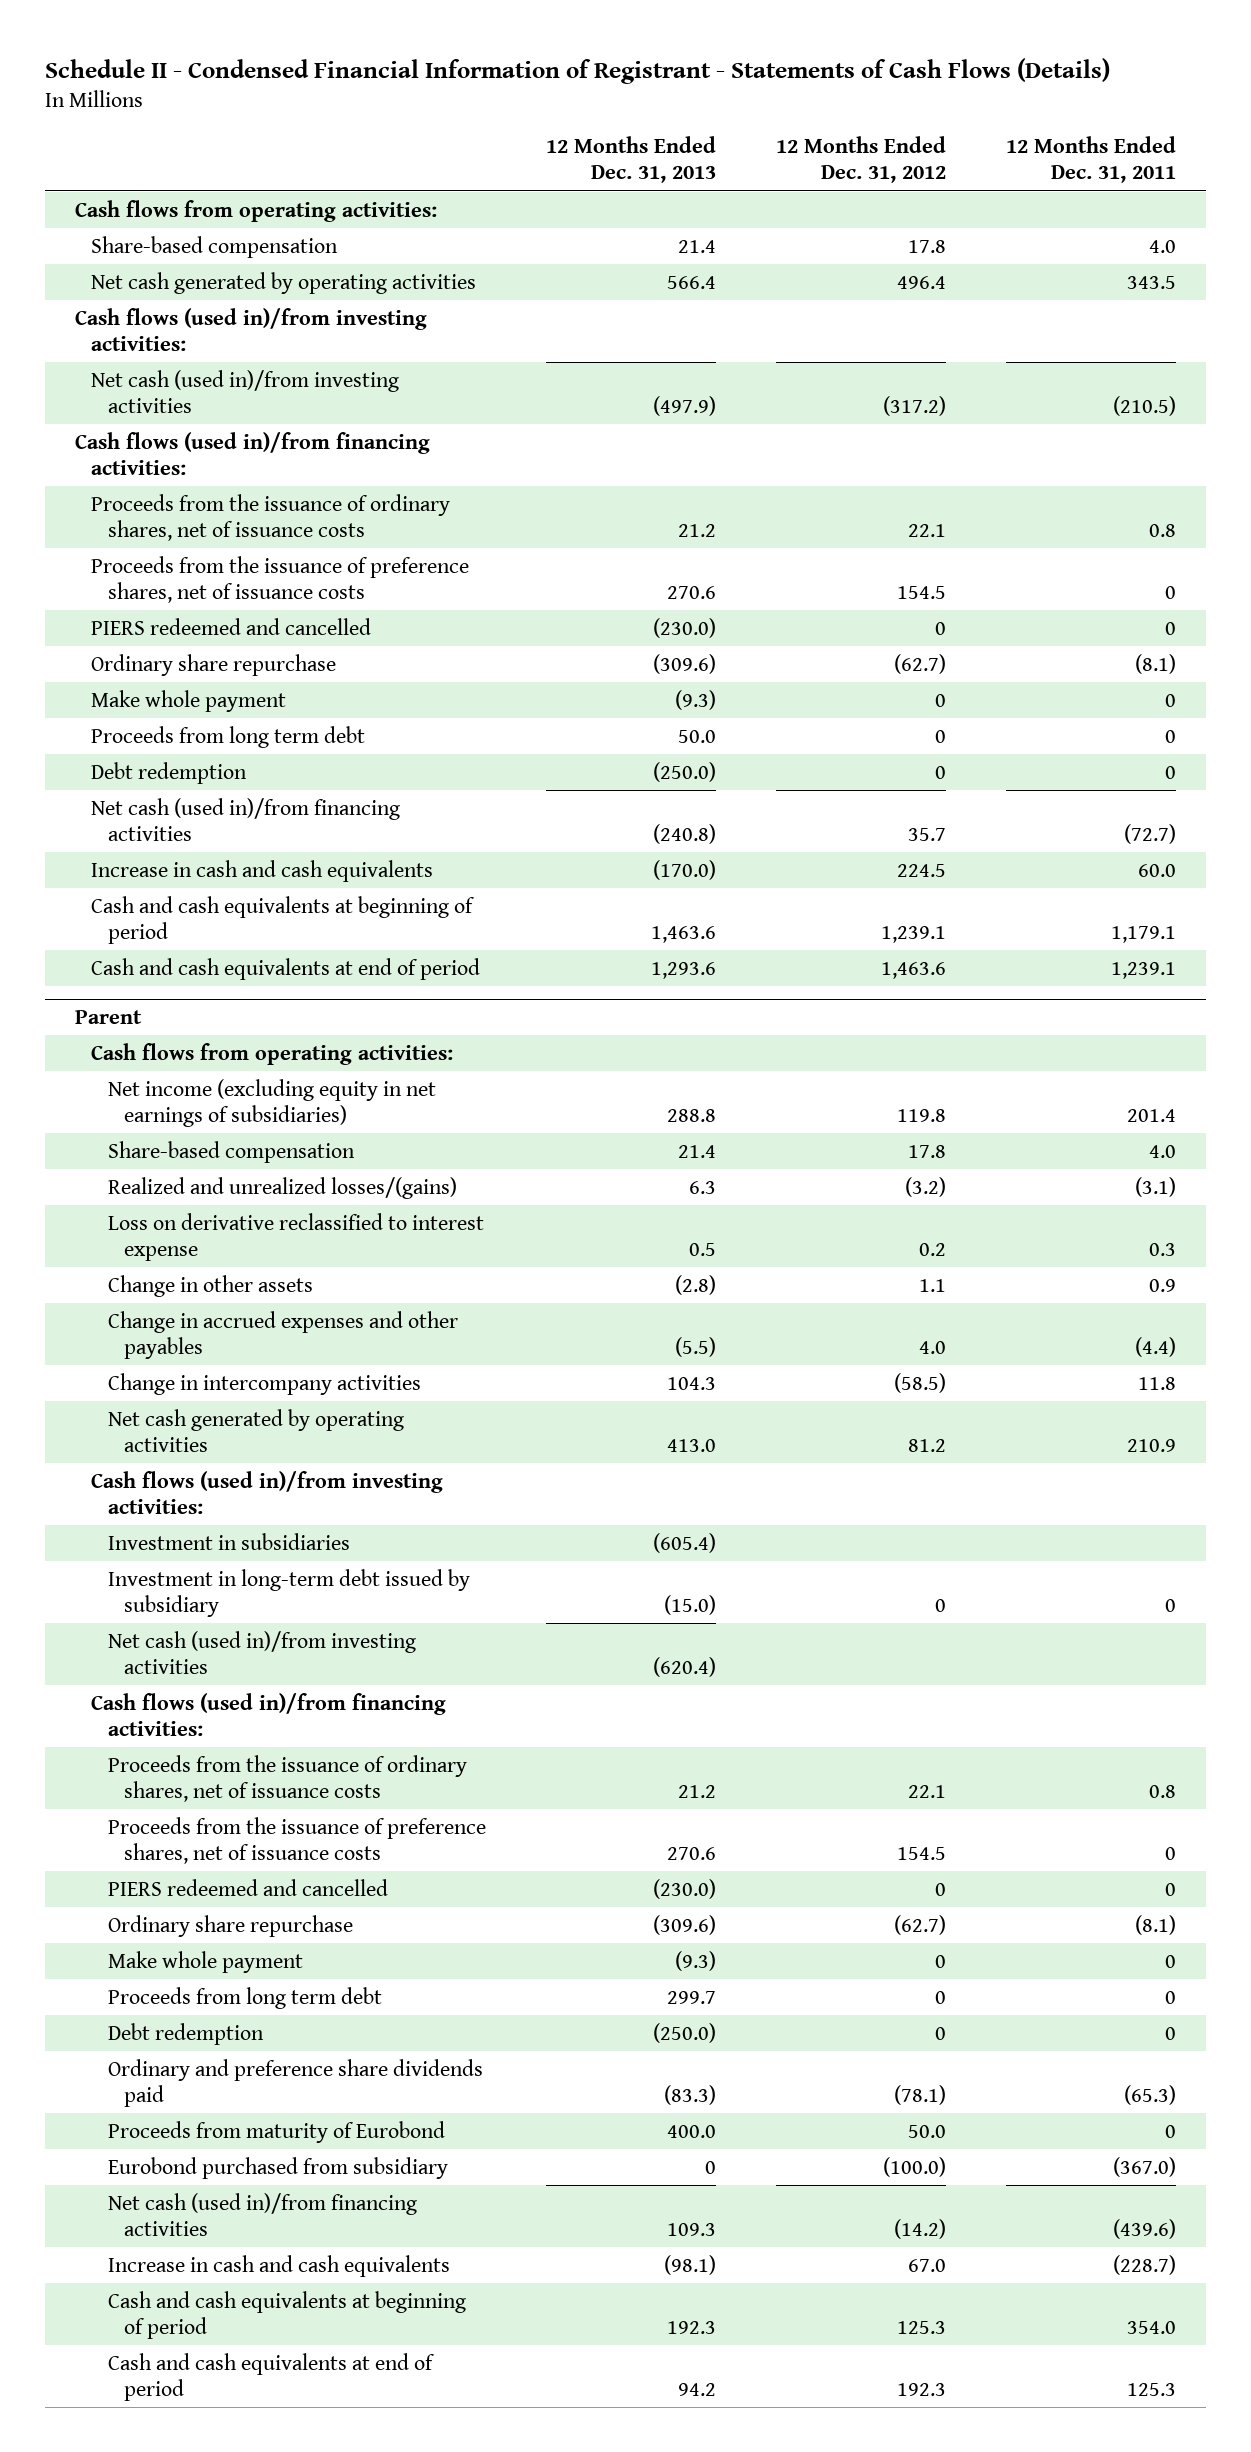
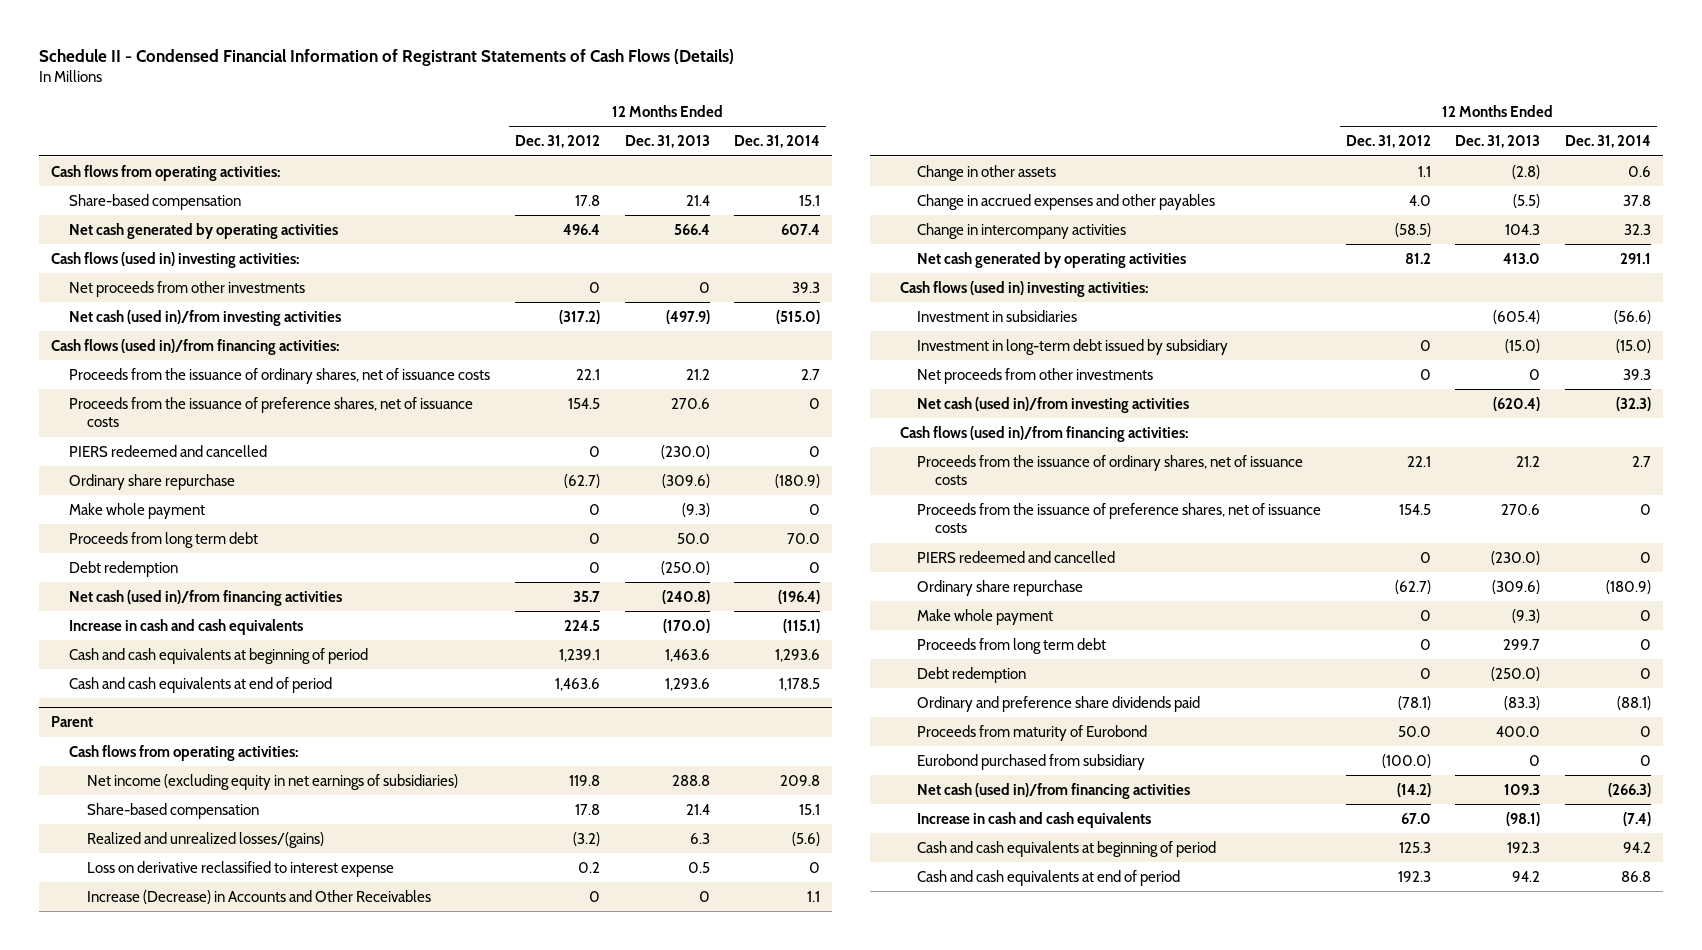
- Schedule II - Condensed Financial Information of Registrant - Statements of Cash Flows (Details)
+ Schedule II - Condensed Financial Information of Registrant Statements of Cash Flows (Details)
- | 12 Months Ended Dec. 31, 2013 | 12 Months Ended Dec. 31, 2012 | 12 Months Ended Dec. 31, 2011
+ | 12 Months Ended Dec. 31, 2012 | 12 Months Ended Dec. 31, 2013 | 12 Months Ended Dec. 31, 2014
- Cash flows (used in)/from investing activities:
+ Cash flows (used in) investing activities:
+ Net proceeds from other investments | 0 | 0 | 39.3
@ Parent
+ Increase (Decrease) in Accounts and Other Receivables | 0 | 0 | 1.1
- Cash flows (used in)/from investing activities:
+ Cash flows (used in) investing activities:
+ Net proceeds from other investments | 0 | 0 | 39.3

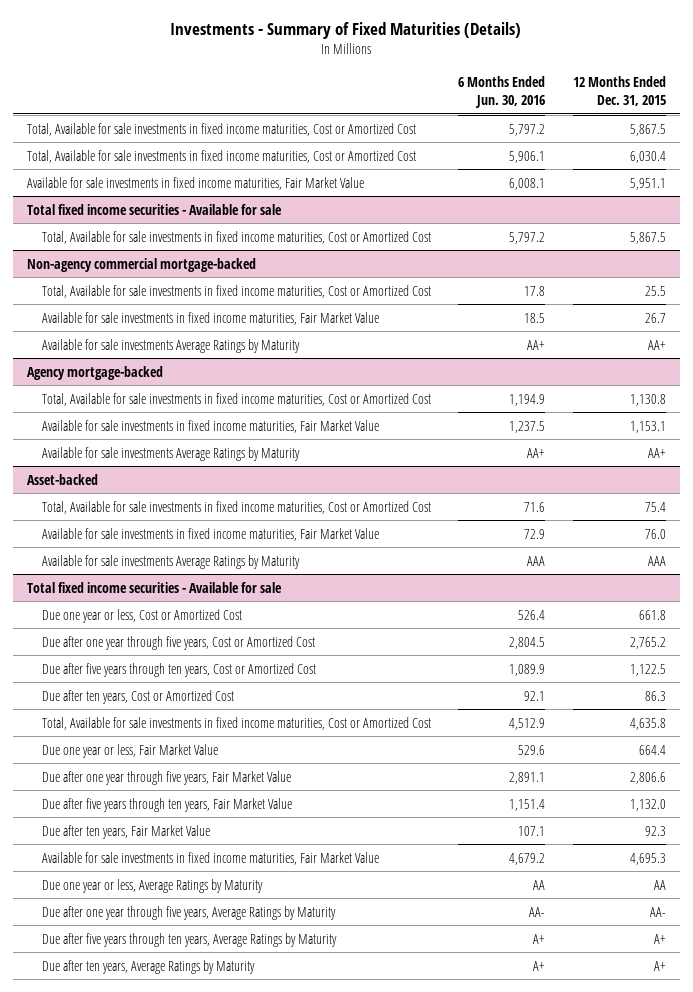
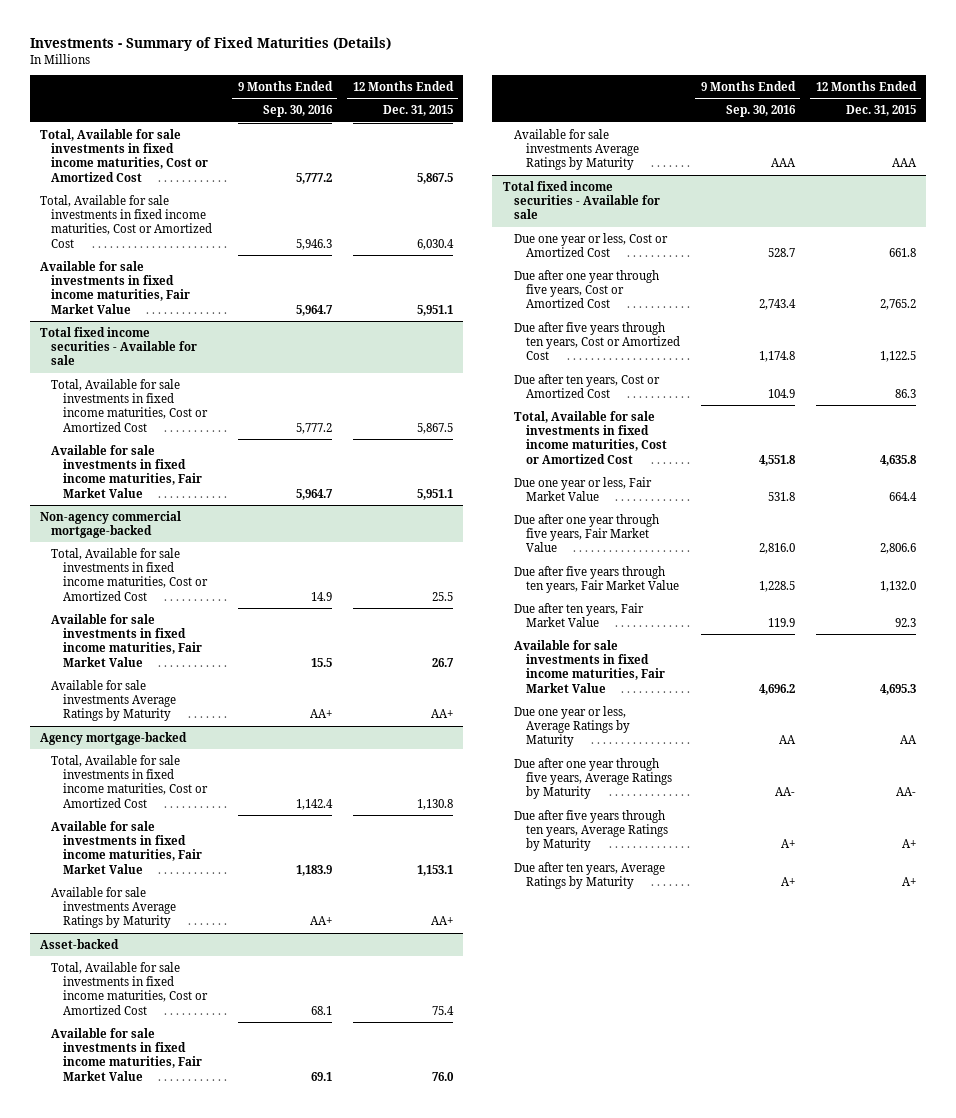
- | 6 Months Ended Jun. 30, 2016 | 12 Months Ended Dec. 31, 2015
+ | 9 Months Ended Sep. 30, 2016 | 12 Months Ended Dec. 31, 2015
@ Total fixed income securities - Available for sale
+ Available for sale investments in fixed income maturities, Fair Market Value | 5,964.7 | 5,951.1

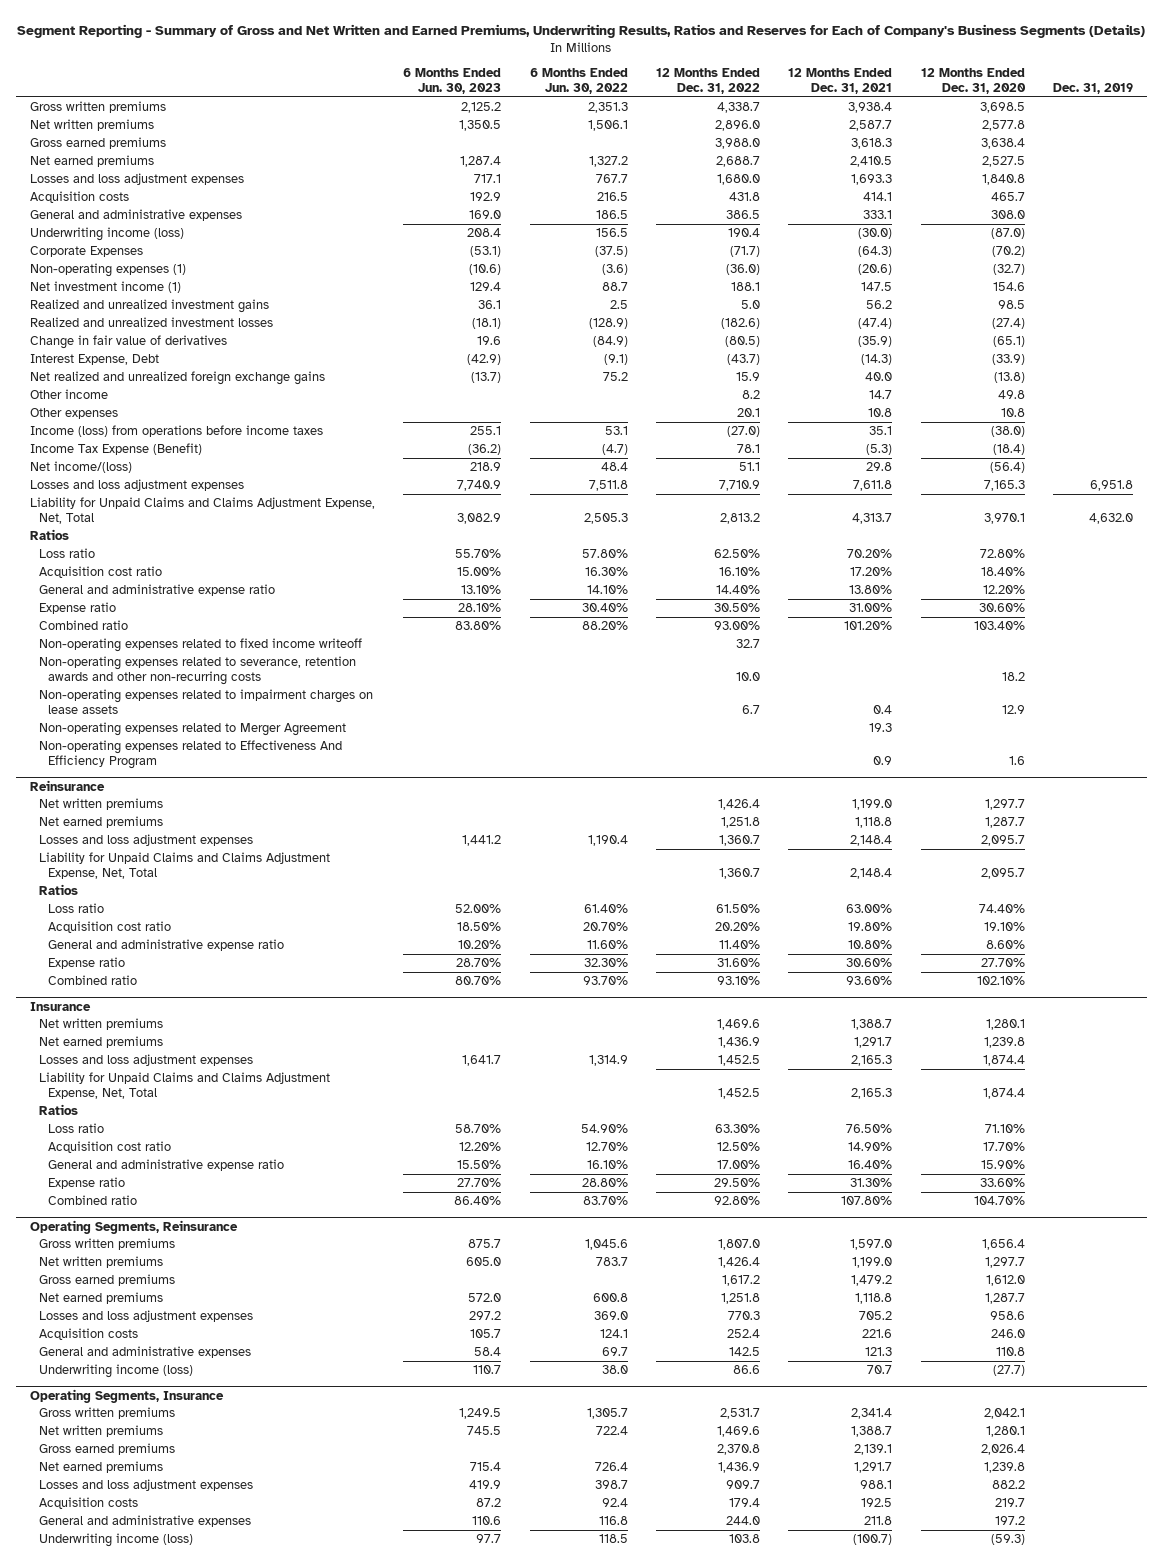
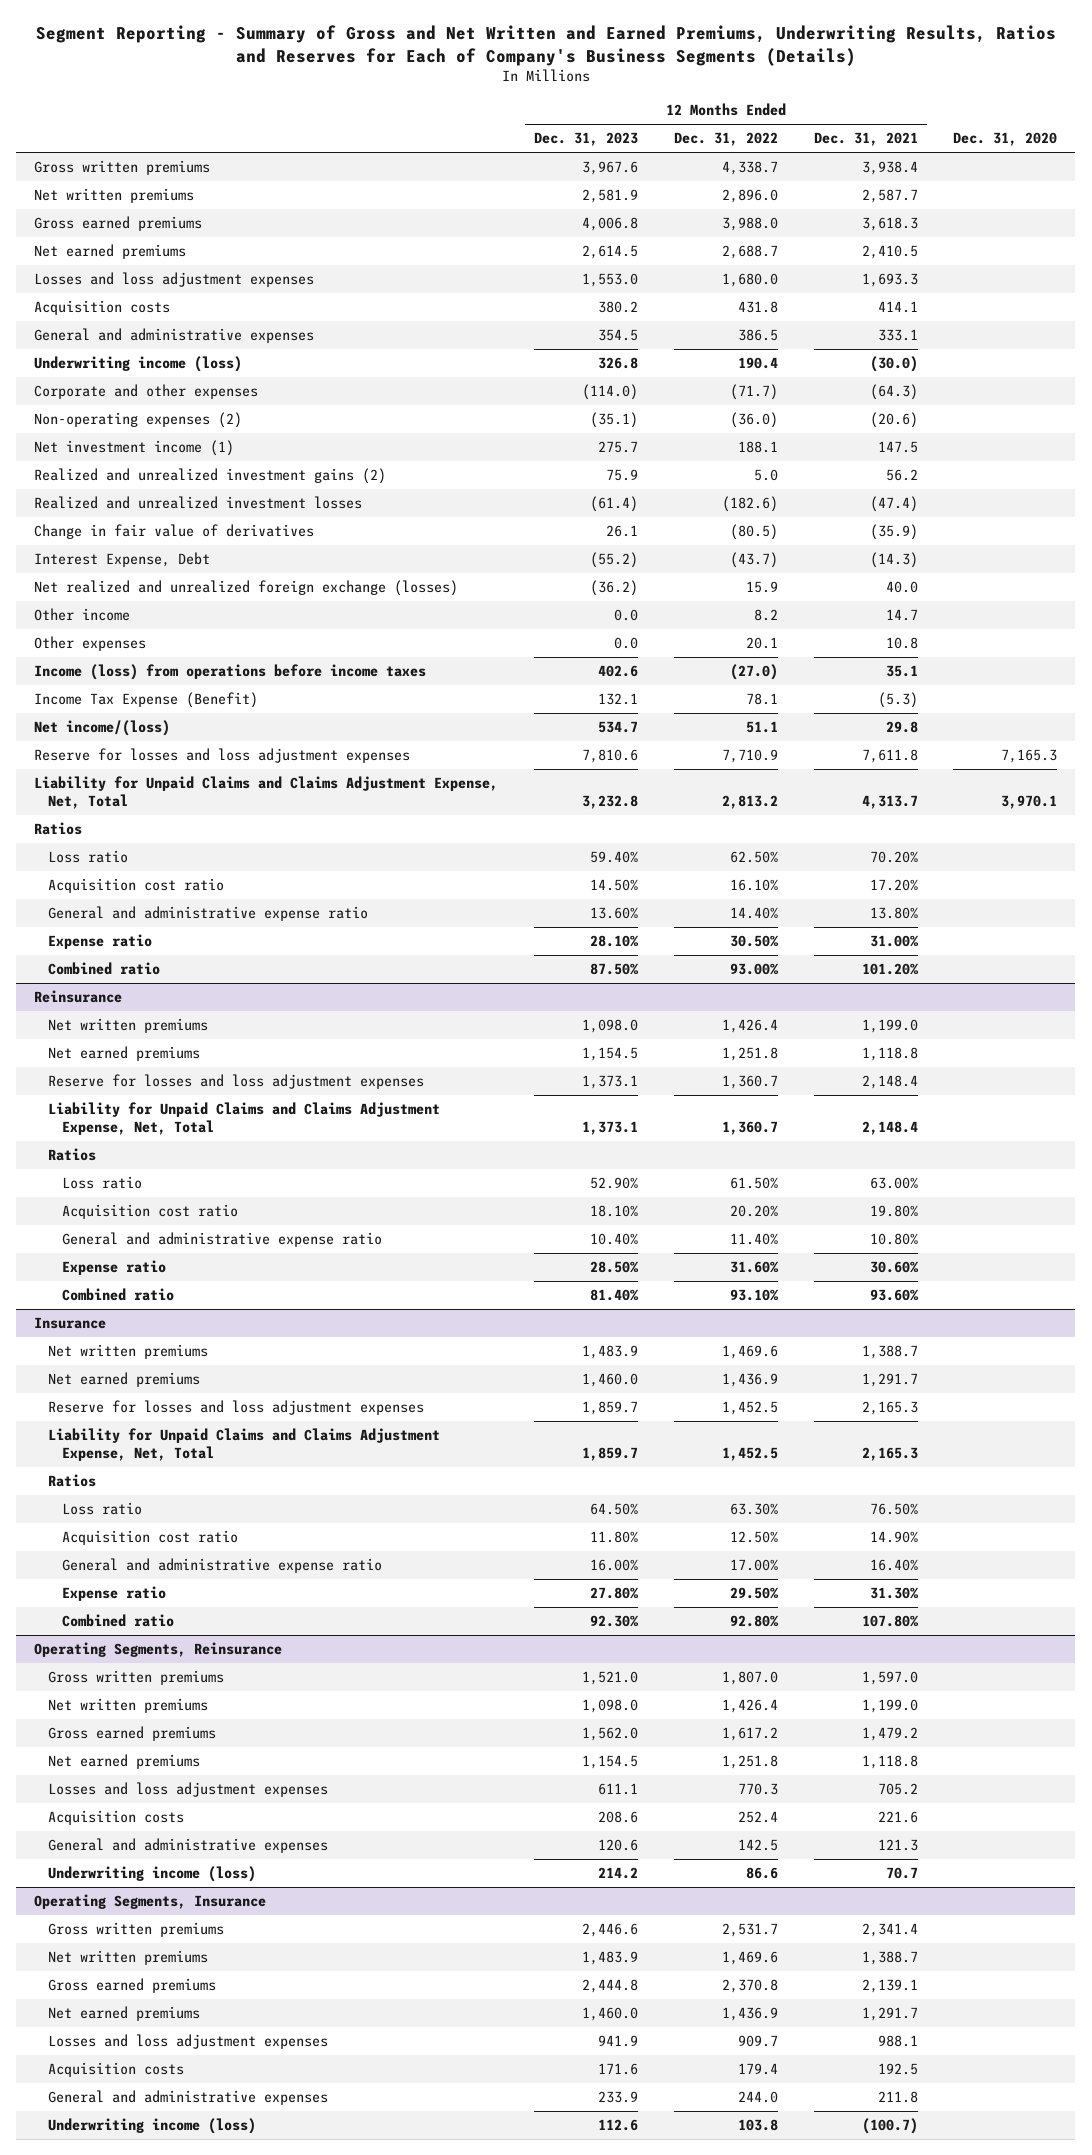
- | 6 Months Ended Jun. 30, 2023 | 6 Months Ended Jun. 30, 2022 | 12 Months Ended Dec. 31, 2022 | 12 Months Ended Dec. 31, 2021 | 12 Months Ended Dec. 31, 2020 | Dec. 31, 2019
+ | 12 Months Ended Dec. 31, 2023 | 12 Months Ended Dec. 31, 2022 | 12 Months Ended Dec. 31, 2021 | Dec. 31, 2020
- Corporate Expenses | (53.1) | (37.5) | (71.7) | (64.3) | (70.2) |
- Non-operating expenses (1) | (10.6) | (3.6) | (36.0) | (20.6) | (32.7) |
+ Corporate and other expenses | (114.0) | (71.7) | (64.3) |
+ Non-operating expenses (2) | (35.1) | (36.0) | (20.6) |
- Realized and unrealized investment gains | 36.1 | 2.5 | 5.0 | 56.2 | 98.5 |
+ Realized and unrealized investment gains (2) | 75.9 | 5.0 | 56.2 |
- Net realized and unrealized foreign exchange gains | (13.7) | 75.2 | 15.9 | 40.0 | (13.8) |
+ Net realized and unrealized foreign exchange (losses) | (36.2) | 15.9 | 40.0 |
- Losses and loss adjustment expenses | 7,740.9 | 7,511.8 | 7,710.9 | 7,611.8 | 7,165.3 | 6,951.8
+ Reserve for losses and loss adjustment expenses | 7,810.6 | 7,710.9 | 7,611.8 | 7,165.3
- Non-operating expenses related to fixed income writeoff | | | 32.7 | | |
- Non-operating expenses related to severance, retention awards and other non-recurring costs | | | 10.0 | | 18.2 |
- Non-operating expenses related to impairment charges on lease assets | | | 6.7 | 0.4 | 12.9 |
- Non-operating expenses related to Merger Agreement | | | | 19.3 | |
- Non-operating expenses related to Effectiveness And Efficiency Program | | | | 0.9 | 1.6 |
@ Reinsurance
- Losses and loss adjustment expenses | 1,441.2 | 1,190.4 | 1,360.7 | 2,148.4 | 2,095.7 |
+ Reserve for losses and loss adjustment expenses | 1,373.1 | 1,360.7 | 2,148.4 |
@ Insurance
- Losses and loss adjustment expenses | 1,641.7 | 1,314.9 | 1,452.5 | 2,165.3 | 1,874.4 |
+ Reserve for losses and loss adjustment expenses | 1,859.7 | 1,452.5 | 2,165.3 |

